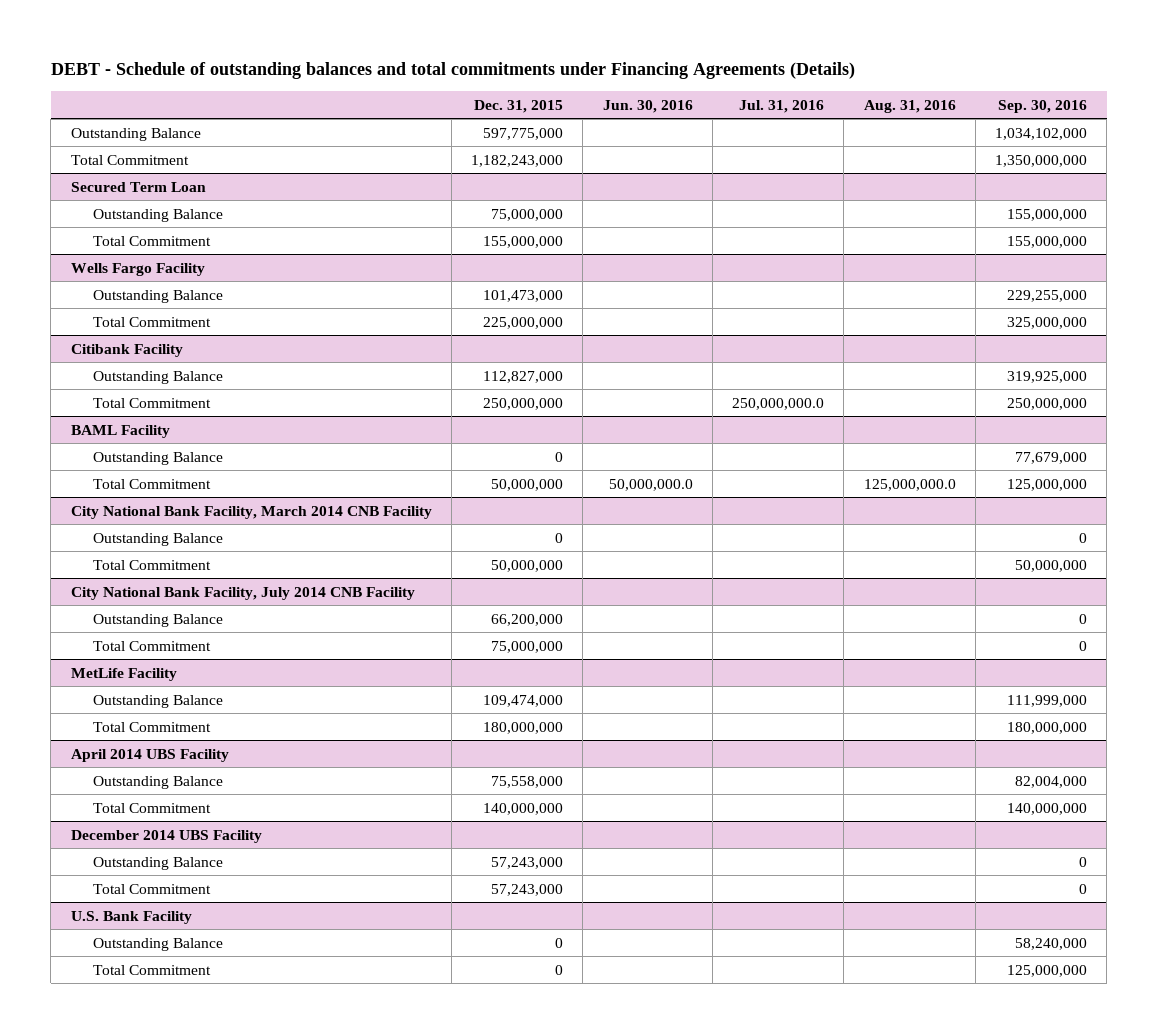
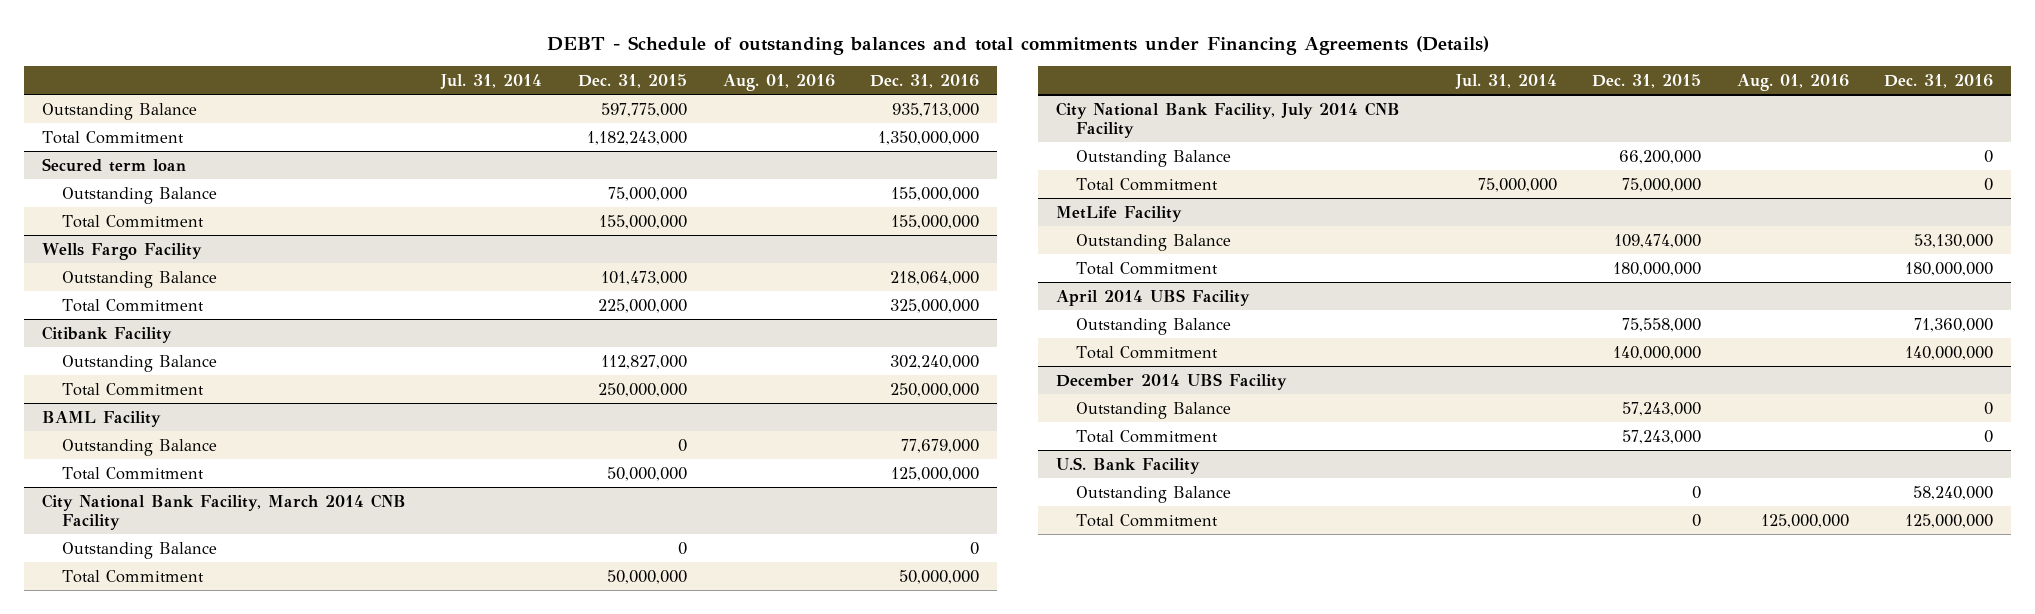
- | Dec. 31, 2015 | Jun. 30, 2016 | Jul. 31, 2016 | Aug. 31, 2016 | Sep. 30, 2016
+ | Jul. 31, 2014 | Dec. 31, 2015 | Aug. 01, 2016 | Dec. 31, 2016
- Secured Term Loan
+ Secured term loan

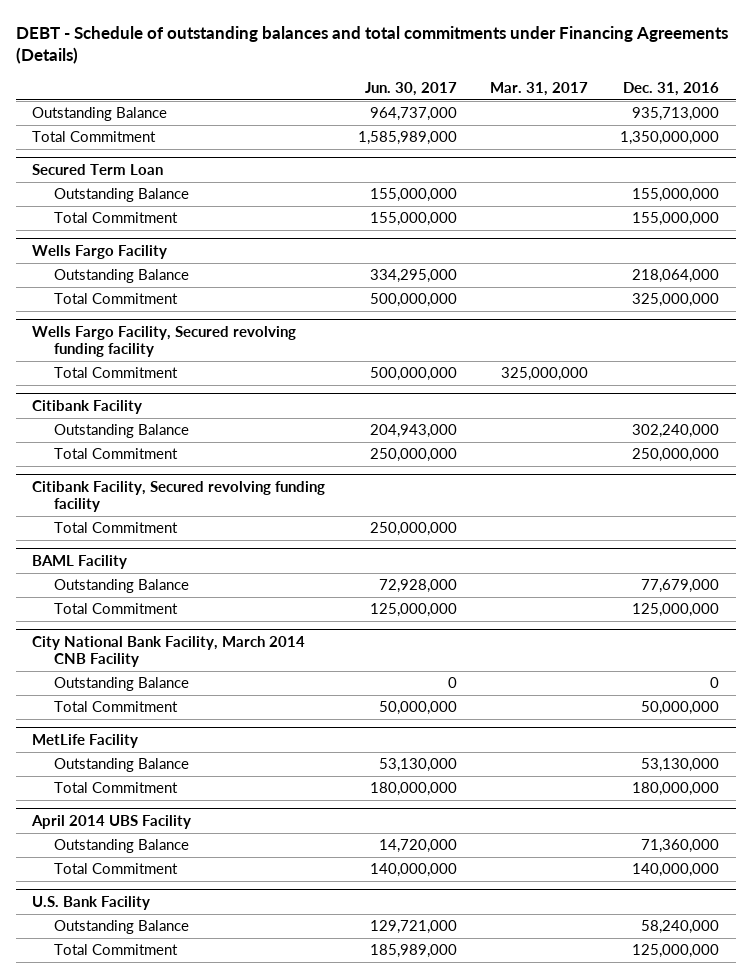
- | Jul. 31, 2014 | Dec. 31, 2015 | Aug. 01, 2016 | Dec. 31, 2016
+ | Jun. 30, 2017 | Mar. 31, 2017 | Dec. 31, 2016
- Secured term loan
+ Secured Term Loan
+ Wells Fargo Facility, Secured revolving funding facility
+ Total Commitment | 500,000,000 | 325,000,000 |
+ Citibank Facility, Secured revolving funding facility
+ Total Commitment | 250,000,000 | |
- City National Bank Facility, July 2014 CNB Facility
- Outstanding Balance | | 66,200,000 | | 0
- Total Commitment | 75,000,000 | 75,000,000 | | 0
- December 2014 UBS Facility
- Outstanding Balance | | 57,243,000 | | 0
- Total Commitment | | 57,243,000 | | 0

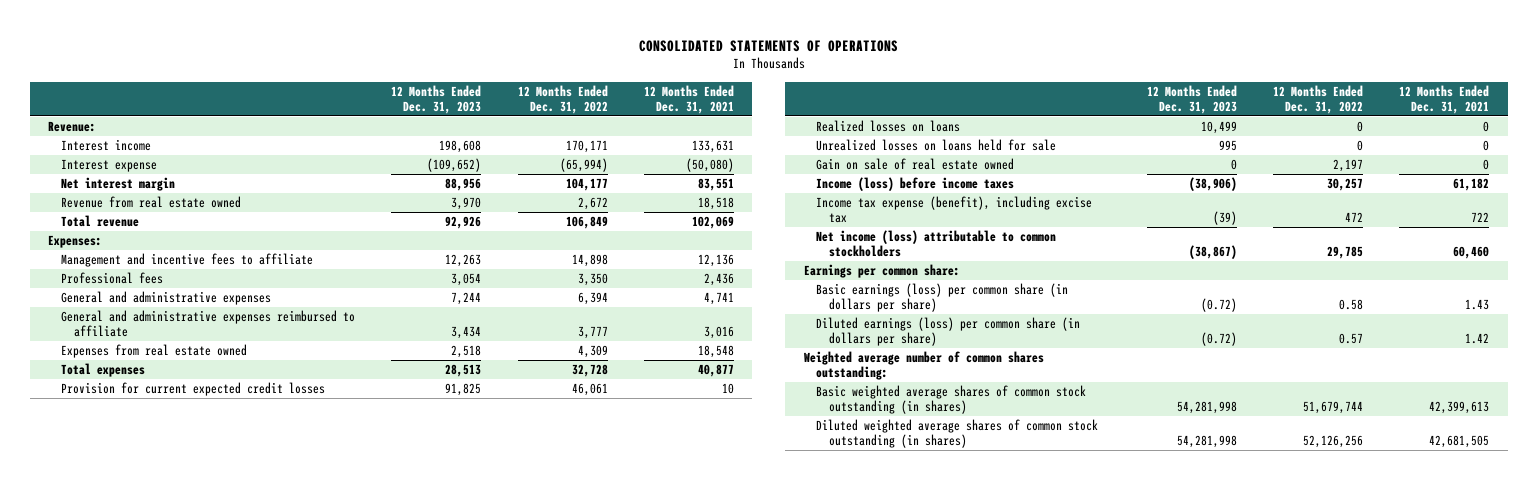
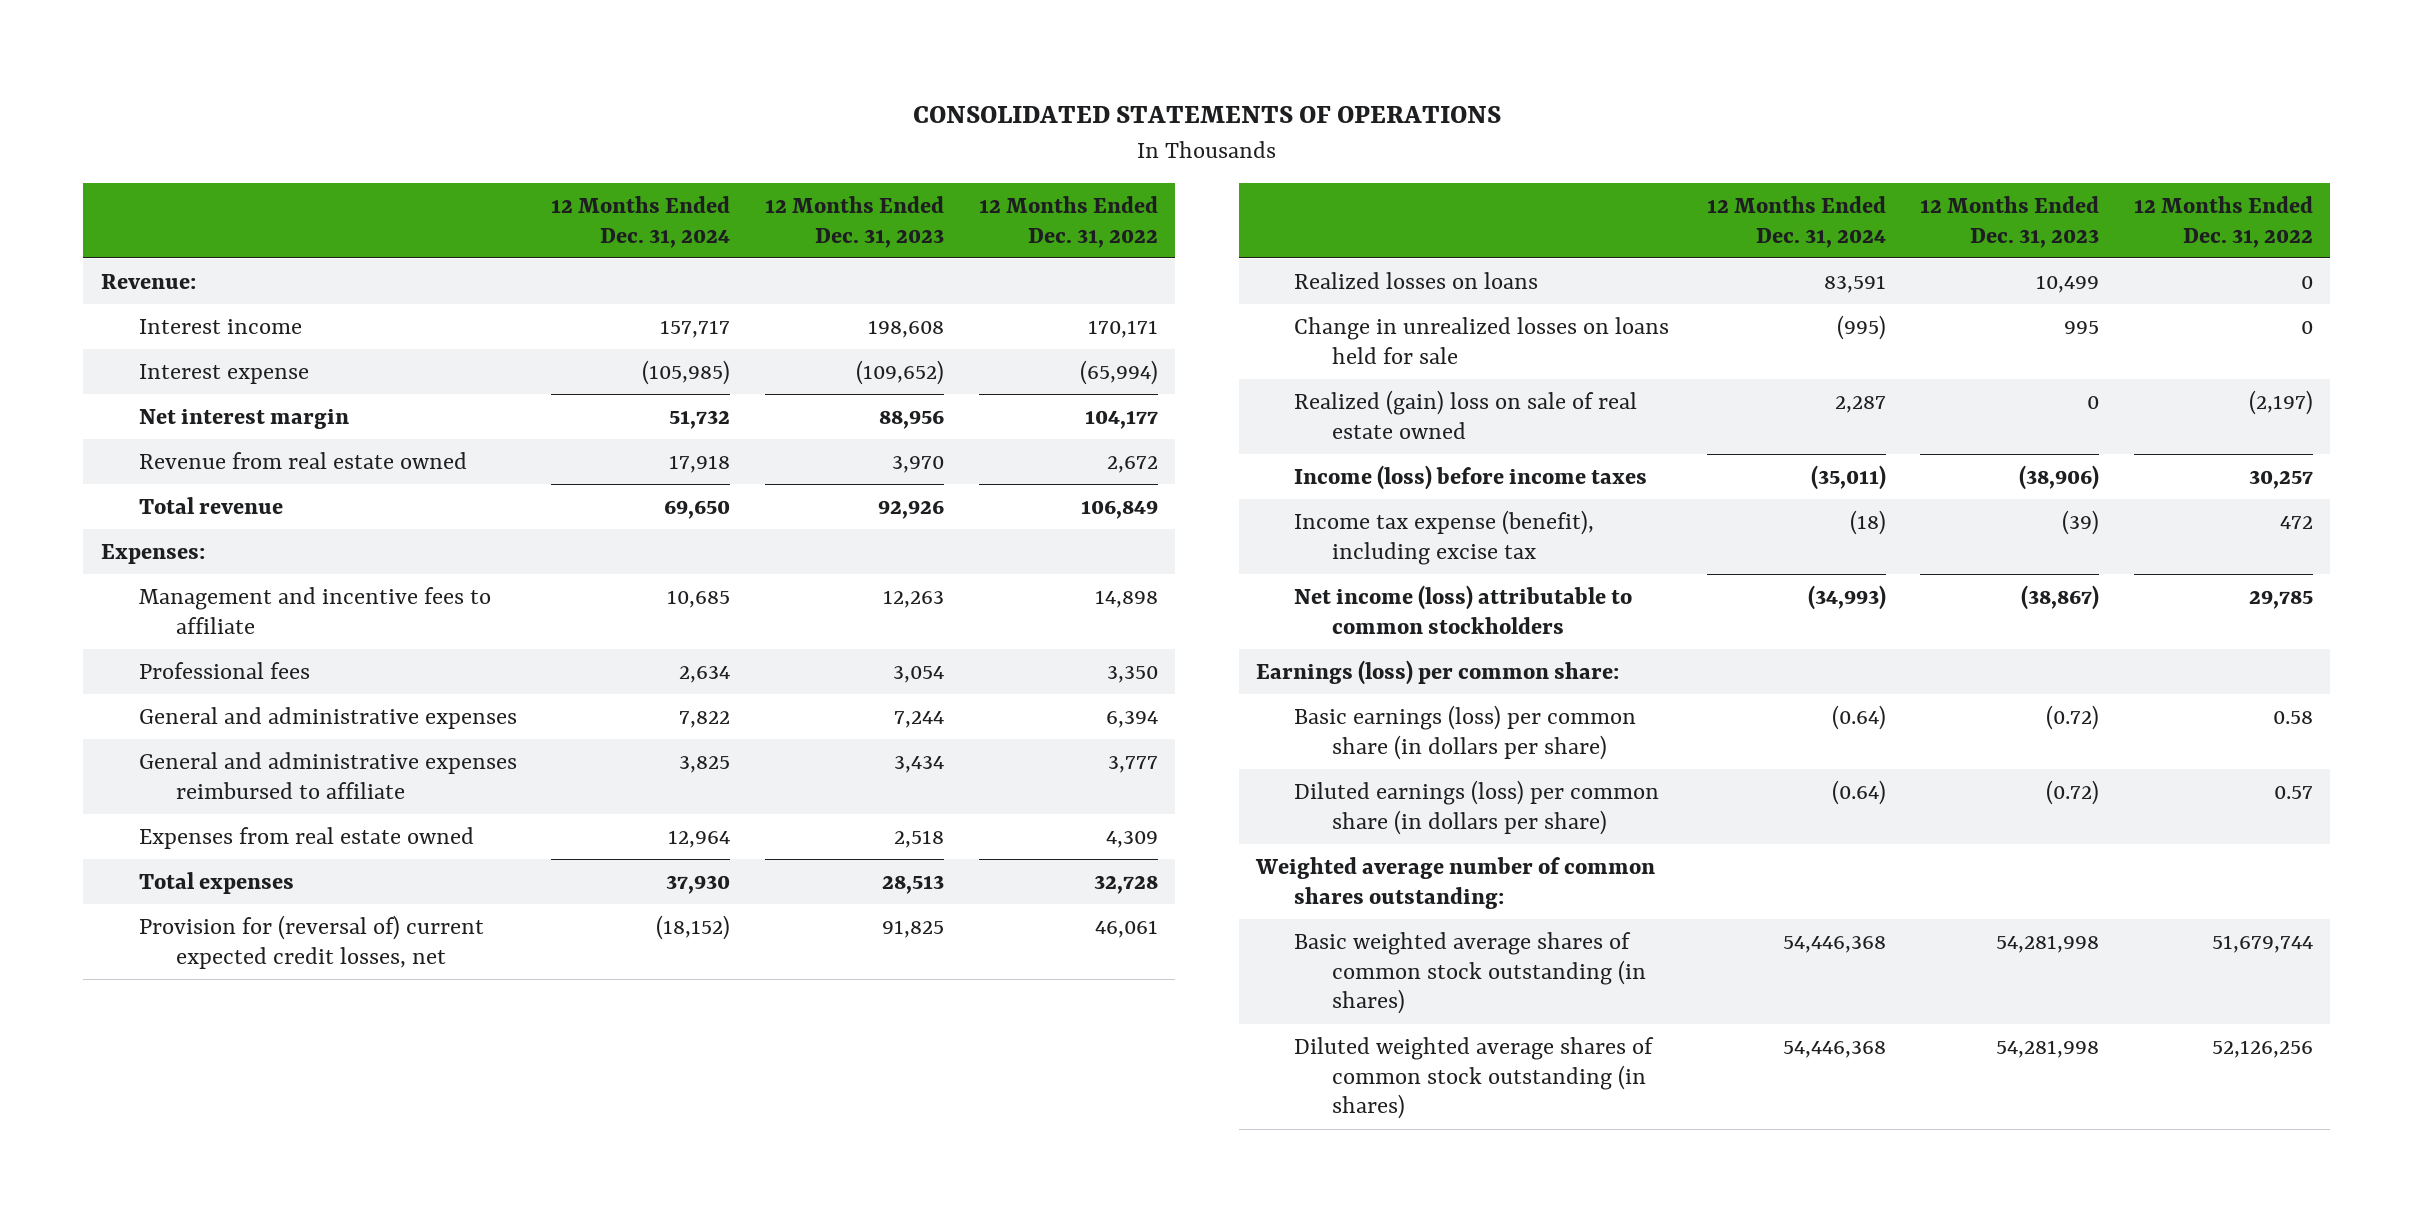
- | 12 Months Ended Dec. 31, 2023 | 12 Months Ended Dec. 31, 2022 | 12 Months Ended Dec. 31, 2021
+ | 12 Months Ended Dec. 31, 2024 | 12 Months Ended Dec. 31, 2023 | 12 Months Ended Dec. 31, 2022
- Provision for current expected credit losses | 91,825 | 46,061 | 10
+ Provision for (reversal of) current expected credit losses, net | (18,152) | 91,825 | 46,061
- Unrealized losses on loans held for sale | 995 | 0 | 0
- Gain on sale of real estate owned | 0 | 2,197 | 0
+ Change in unrealized losses on loans held for sale | (995) | 995 | 0
+ Realized (gain) loss on sale of real estate owned | 2,287 | 0 | (2,197)
- Earnings per common share:
+ Earnings (loss) per common share:

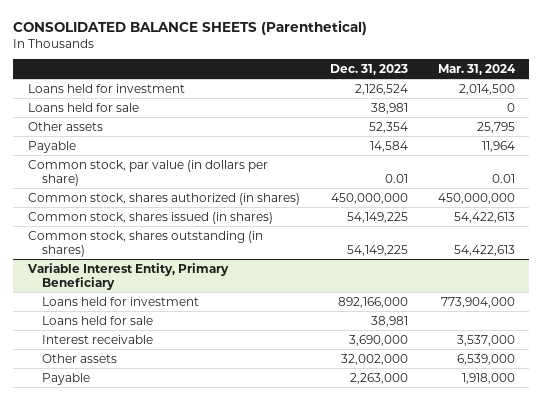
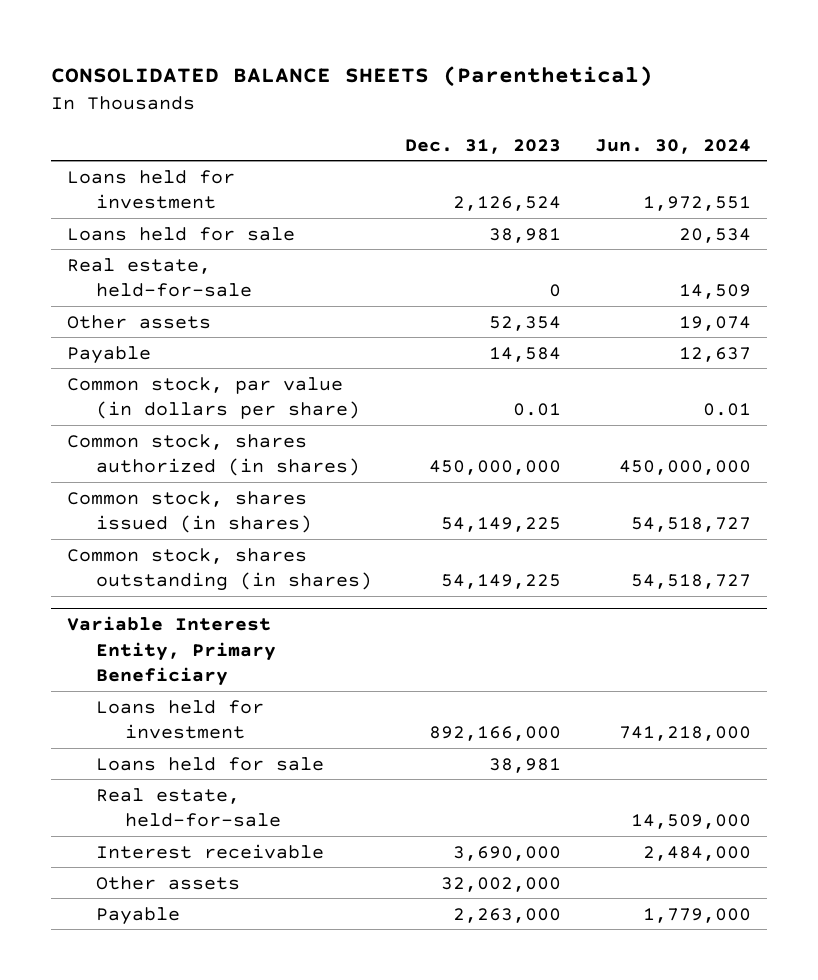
- | Dec. 31, 2023 | Mar. 31, 2024
+ | Dec. 31, 2023 | Jun. 30, 2024
+ Real estate, held-for-sale | 0 | 14,509
@ Variable Interest Entity, Primary Beneficiary
+ Real estate, held-for-sale | | 14,509,000

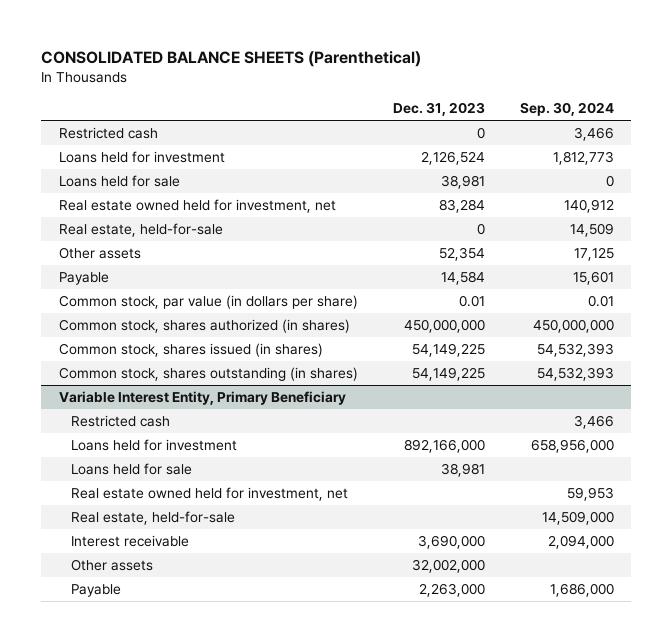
- | Dec. 31, 2023 | Jun. 30, 2024
+ | Dec. 31, 2023 | Sep. 30, 2024
+ Restricted cash | 0 | 3,466
+ Real estate owned held for investment, net | 83,284 | 140,912
@ Variable Interest Entity, Primary Beneficiary
+ Restricted cash | | 3,466
+ Real estate owned held for investment, net | | 59,953

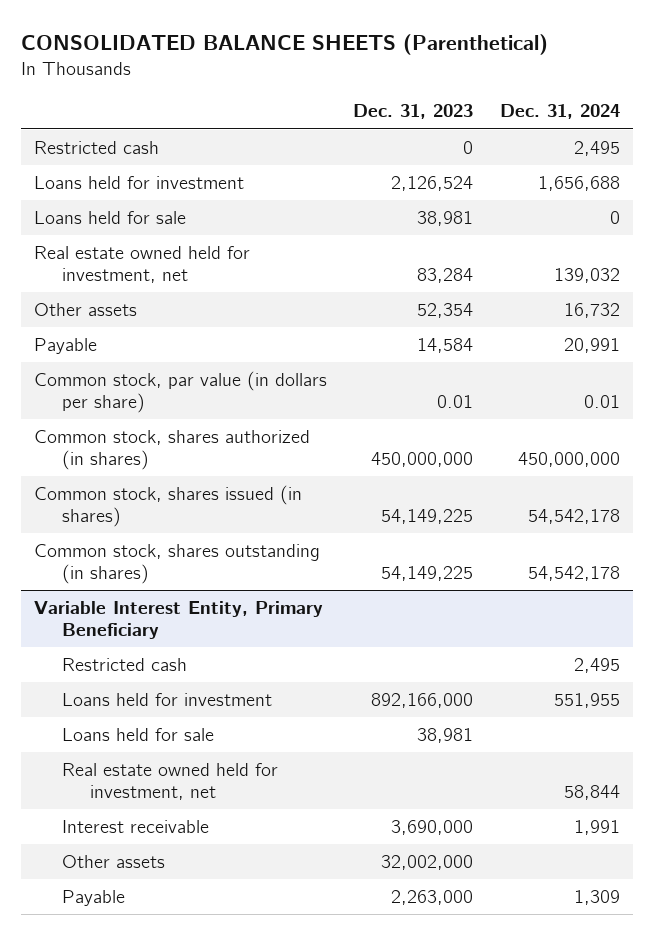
- | Dec. 31, 2023 | Sep. 30, 2024
+ | Dec. 31, 2023 | Dec. 31, 2024
- Real estate, held-for-sale | 0 | 14,509
@ Variable Interest Entity, Primary Beneficiary
- Real estate, held-for-sale | | 14,509,000

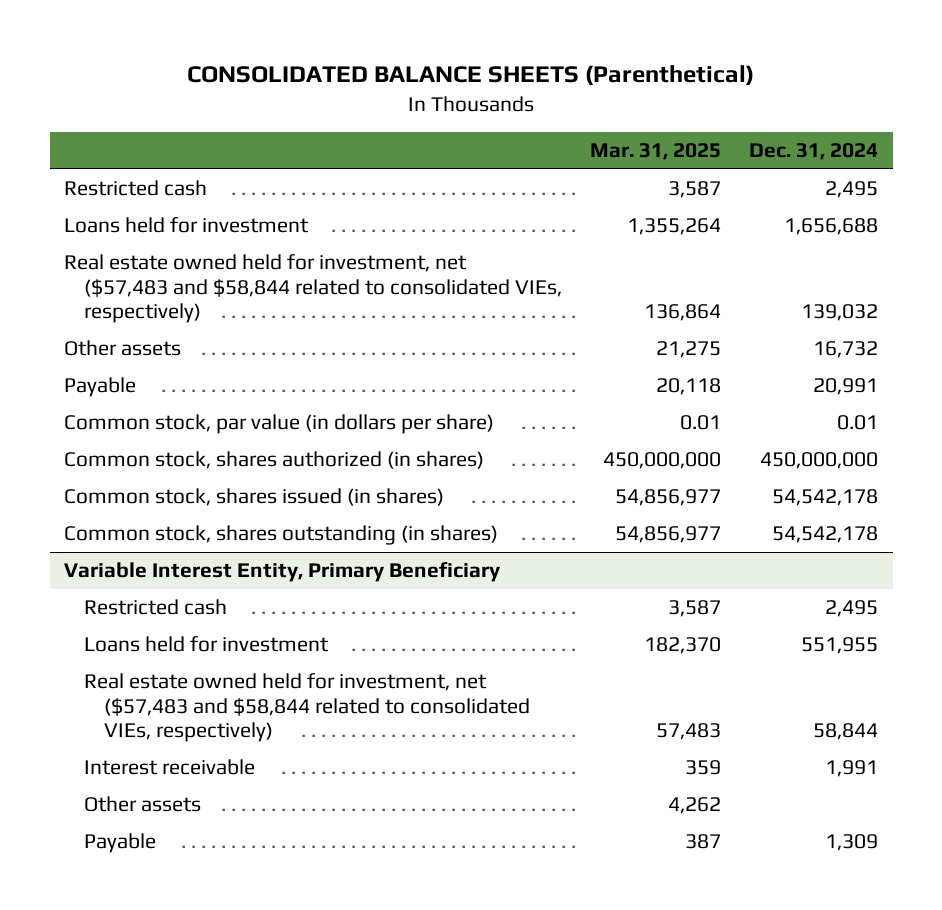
- | Dec. 31, 2023 | Dec. 31, 2024
+ | Mar. 31, 2025 | Dec. 31, 2024
- Loans held for sale | 38,981 | 0
- Real estate owned held for investment, net | 83,284 | 139,032
+ Real estate owned held for investment, net ($57,483 and $58,844 related to consolidated VIEs, respectively) | 136,864 | 139,032
@ Variable Interest Entity, Primary Beneficiary
- Loans held for sale | 38,981 |
- Real estate owned held for investment, net | | 58,844
+ Real estate owned held for investment, net ($57,483 and $58,844 related to consolidated VIEs, respectively) | 57,483 | 58,844

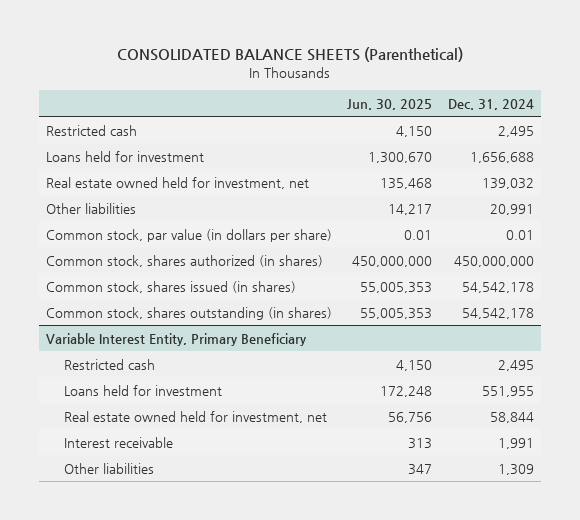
- | Mar. 31, 2025 | Dec. 31, 2024
+ | Jun. 30, 2025 | Dec. 31, 2024
- Real estate owned held for investment, net ($57,483 and $58,844 related to consolidated VIEs, respectively) | 136,864 | 139,032
- Other assets | 21,275 | 16,732
- Payable | 20,118 | 20,991
+ Real estate owned held for investment, net | 135,468 | 139,032
+ Other liabilities | 14,217 | 20,991
@ Variable Interest Entity, Primary Beneficiary
- Real estate owned held for investment, net ($57,483 and $58,844 related to consolidated VIEs, respectively) | 57,483 | 58,844
+ Real estate owned held for investment, net | 56,756 | 58,844
- Other assets | 4,262 |
- Payable | 387 | 1,309
+ Other liabilities | 347 | 1,309

